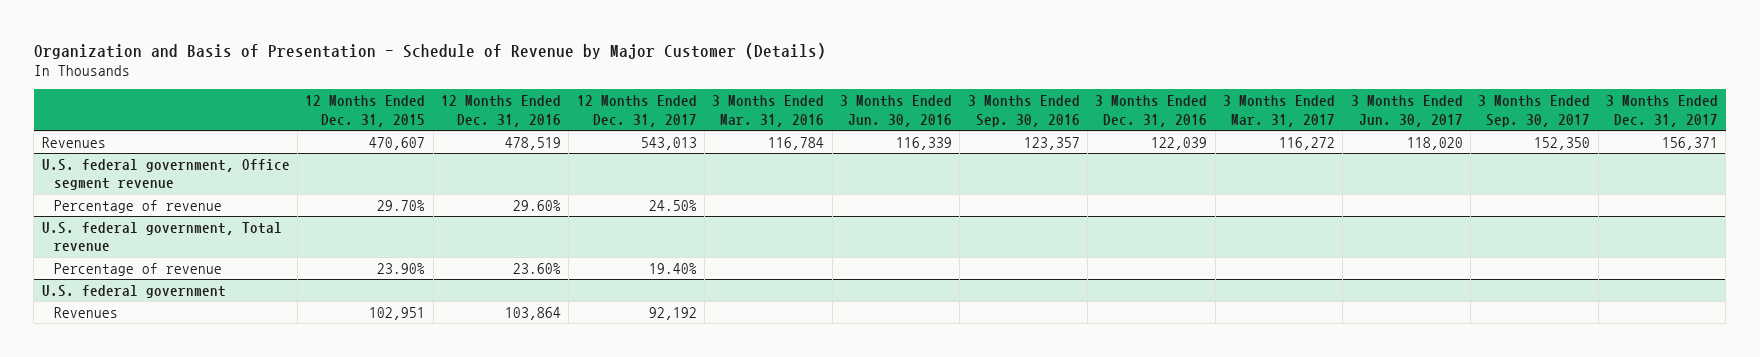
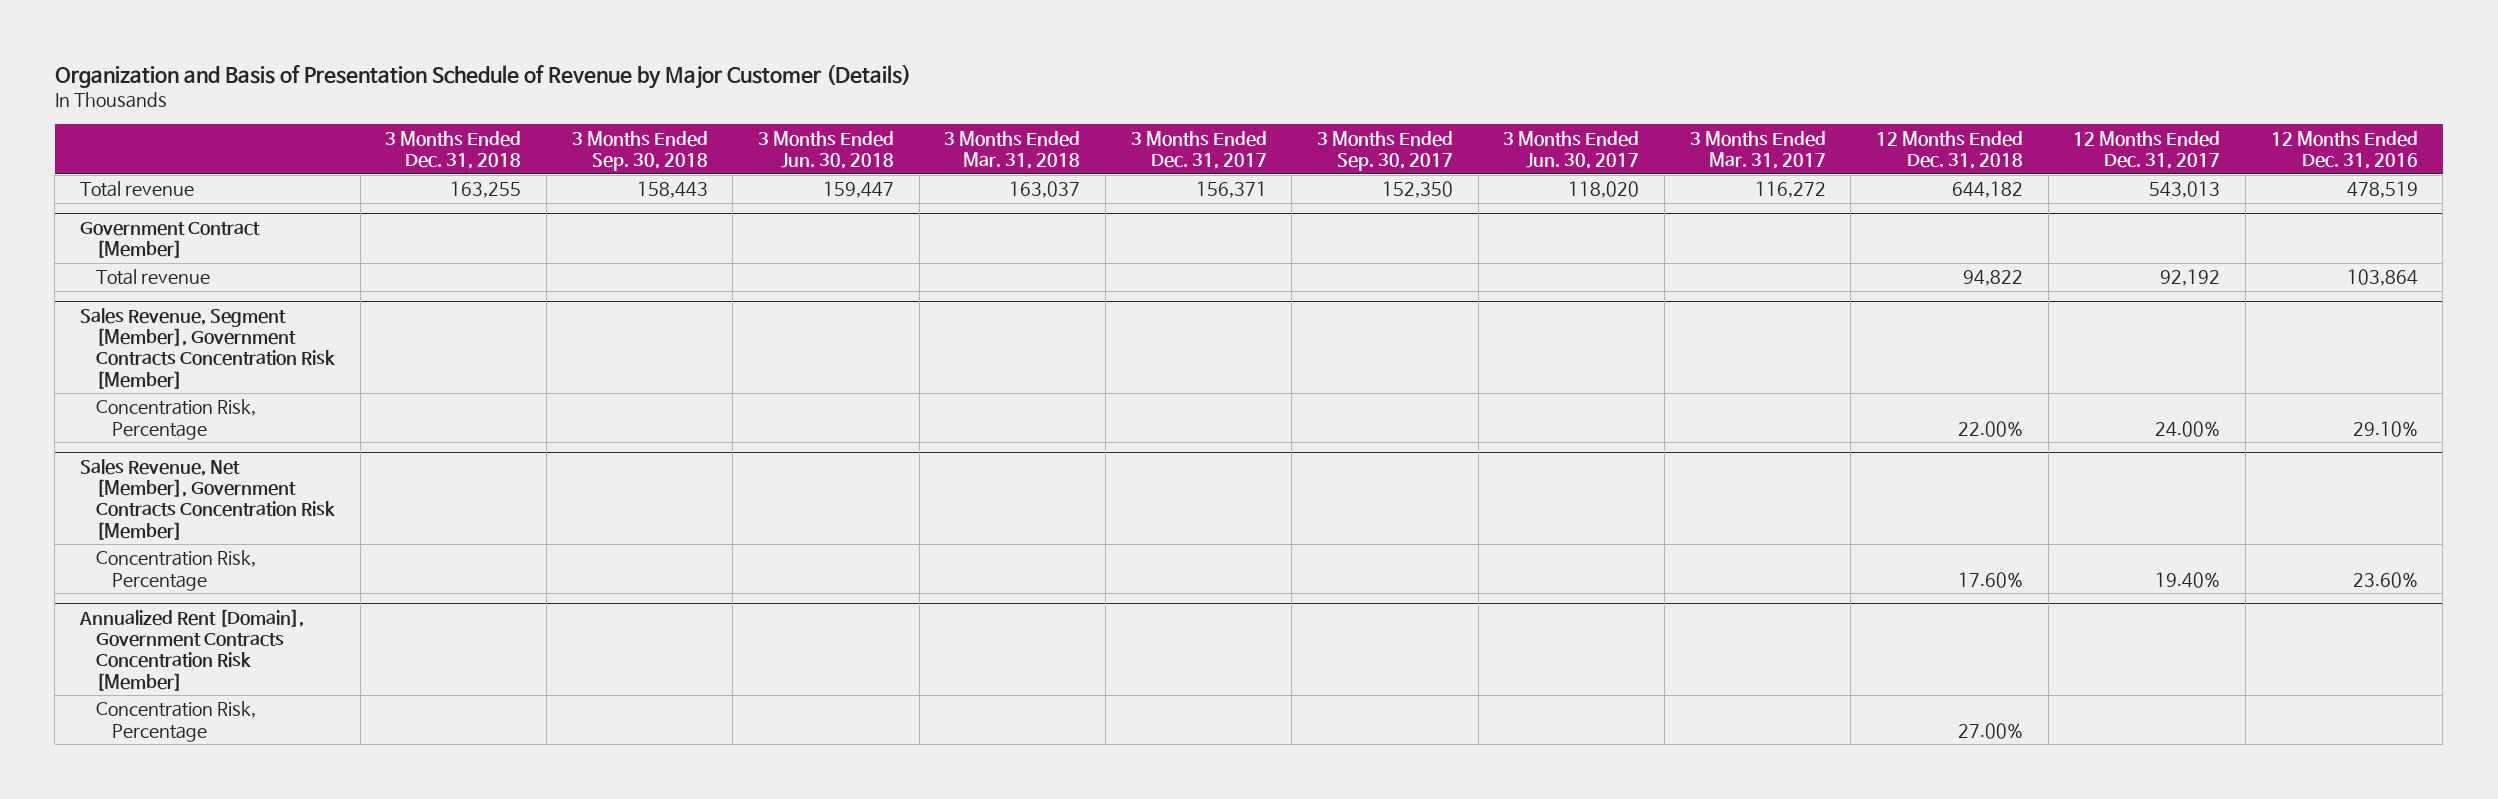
- Organization and Basis of Presentation - Schedule of Revenue by Major Customer (Details)
+ Organization and Basis of Presentation Schedule of Revenue by Major Customer (Details)
- | 12 Months Ended Dec. 31, 2015 | 12 Months Ended Dec. 31, 2016 | 12 Months Ended Dec. 31, 2017 | 3 Months Ended Mar. 31, 2016 | 3 Months Ended Jun. 30, 2016 | 3 Months Ended Sep. 30, 2016 | 3 Months Ended Dec. 31, 2016 | 3 Months Ended Mar. 31, 2017 | 3 Months Ended Jun. 30, 2017 | 3 Months Ended Sep. 30, 2017 | 3 Months Ended Dec. 31, 2017
+ | 3 Months Ended Dec. 31, 2018 | 3 Months Ended Sep. 30, 2018 | 3 Months Ended Jun. 30, 2018 | 3 Months Ended Mar. 31, 2018 | 3 Months Ended Dec. 31, 2017 | 3 Months Ended Sep. 30, 2017 | 3 Months Ended Jun. 30, 2017 | 3 Months Ended Mar. 31, 2017 | 12 Months Ended Dec. 31, 2018 | 12 Months Ended Dec. 31, 2017 | 12 Months Ended Dec. 31, 2016
- Revenues | 470,607 | 478,519 | 543,013 | 116,784 | 116,339 | 123,357 | 122,039 | 116,272 | 118,020 | 152,350 | 156,371
- U.S. federal government, Office segment revenue
- Percentage of revenue | 29.70% | 29.60% | 24.50% | | | | | | | |
- U.S. federal government, Total revenue
- Percentage of revenue | 23.90% | 23.60% | 19.40% | | | | | | | |
- U.S. federal government
- Revenues | 102,951 | 103,864 | 92,192 | | | | | | | |
+ Total revenue | 163,255 | 158,443 | 159,447 | 163,037 | 156,371 | 152,350 | 118,020 | 116,272 | 644,182 | 543,013 | 478,519
+ Government Contract [Member]
+ Total revenue | | | | | | | | | 94,822 | 92,192 | 103,864
+ Sales Revenue, Segment [Member], Government Contracts Concentration Risk [Member]
+ Concentration Risk, Percentage | | | | | | | | | 22.00% | 24.00% | 29.10%
+ Sales Revenue, Net [Member], Government Contracts Concentration Risk [Member]
+ Concentration Risk, Percentage | | | | | | | | | 17.60% | 19.40% | 23.60%
+ Annualized Rent [Domain], Government Contracts Concentration Risk [Member]
+ Concentration Risk, Percentage | | | | | | | | | 27.00% | |

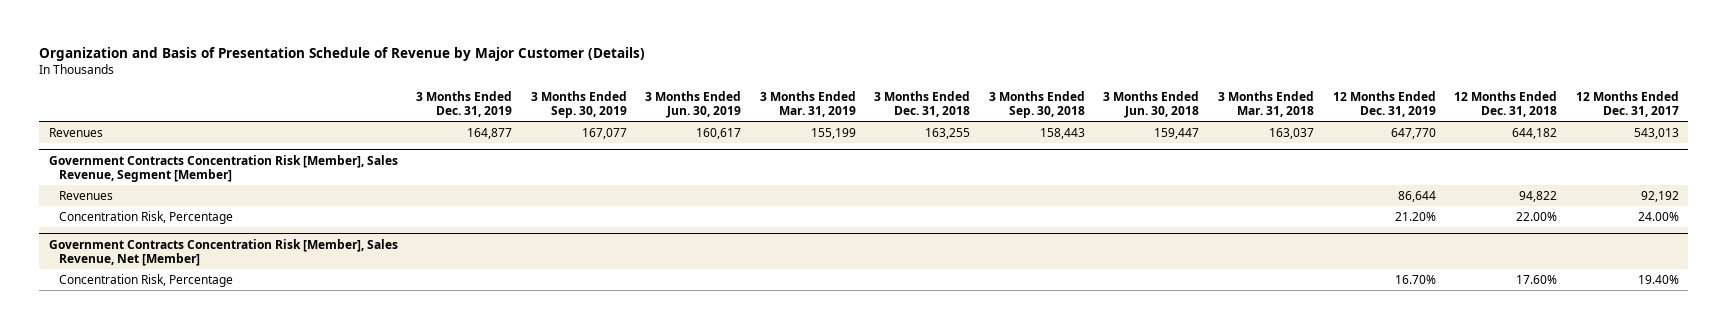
- | 3 Months Ended Dec. 31, 2018 | 3 Months Ended Sep. 30, 2018 | 3 Months Ended Jun. 30, 2018 | 3 Months Ended Mar. 31, 2018 | 3 Months Ended Dec. 31, 2017 | 3 Months Ended Sep. 30, 2017 | 3 Months Ended Jun. 30, 2017 | 3 Months Ended Mar. 31, 2017 | 12 Months Ended Dec. 31, 2018 | 12 Months Ended Dec. 31, 2017 | 12 Months Ended Dec. 31, 2016
+ | 3 Months Ended Dec. 31, 2019 | 3 Months Ended Sep. 30, 2019 | 3 Months Ended Jun. 30, 2019 | 3 Months Ended Mar. 31, 2019 | 3 Months Ended Dec. 31, 2018 | 3 Months Ended Sep. 30, 2018 | 3 Months Ended Jun. 30, 2018 | 3 Months Ended Mar. 31, 2018 | 12 Months Ended Dec. 31, 2019 | 12 Months Ended Dec. 31, 2018 | 12 Months Ended Dec. 31, 2017
- Total revenue | 163,255 | 158,443 | 159,447 | 163,037 | 156,371 | 152,350 | 118,020 | 116,272 | 644,182 | 543,013 | 478,519
- Government Contract [Member]
- Total revenue | | | | | | | | | 94,822 | 92,192 | 103,864
- Sales Revenue, Segment [Member], Government Contracts Concentration Risk [Member]
+ Revenues | 164,877 | 167,077 | 160,617 | 155,199 | 163,255 | 158,443 | 159,447 | 163,037 | 647,770 | 644,182 | 543,013
+ Government Contracts Concentration Risk [Member], Sales Revenue, Segment [Member]
+ Revenues | | | | | | | | | 86,644 | 94,822 | 92,192
- Sales Revenue, Net [Member], Government Contracts Concentration Risk [Member]
+ Government Contracts Concentration Risk [Member], Sales Revenue, Net [Member]
- Annualized Rent [Domain], Government Contracts Concentration Risk [Member]
- Concentration Risk, Percentage | | | | | | | | | 27.00% | |

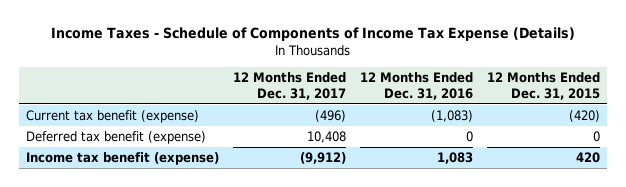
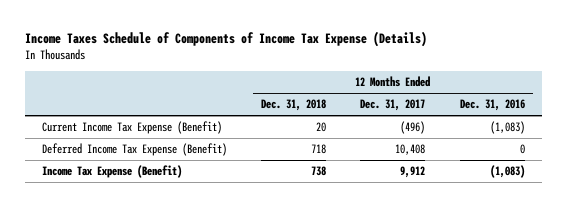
- Income Taxes - Schedule of Components of Income Tax Expense (Details)
+ Income Taxes Schedule of Components of Income Tax Expense (Details)
- | 12 Months Ended Dec. 31, 2017 | 12 Months Ended Dec. 31, 2016 | 12 Months Ended Dec. 31, 2015
+ | 12 Months Ended Dec. 31, 2018 | 12 Months Ended Dec. 31, 2017 | 12 Months Ended Dec. 31, 2016
- Current tax benefit (expense) | (496) | (1,083) | (420)
- Deferred tax benefit (expense) | 10,408 | 0 | 0
- Income tax benefit (expense) | (9,912) | 1,083 | 420
+ Current Income Tax Expense (Benefit) | 20 | (496) | (1,083)
+ Deferred Income Tax Expense (Benefit) | 718 | 10,408 | 0
+ Income Tax Expense (Benefit) | 738 | 9,912 | (1,083)

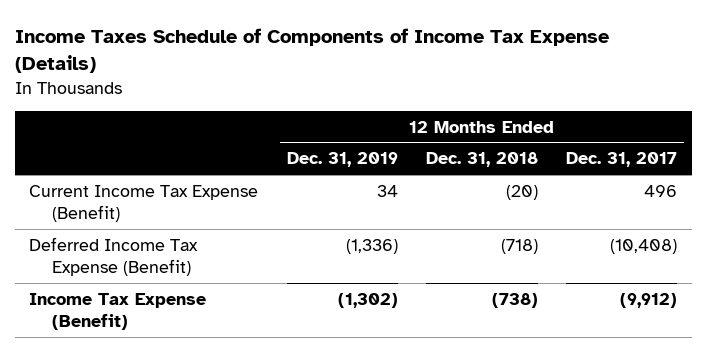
- | 12 Months Ended Dec. 31, 2018 | 12 Months Ended Dec. 31, 2017 | 12 Months Ended Dec. 31, 2016
+ | 12 Months Ended Dec. 31, 2019 | 12 Months Ended Dec. 31, 2018 | 12 Months Ended Dec. 31, 2017
- Current Income Tax Expense (Benefit) | 20 | (496) | (1,083)
- Deferred Income Tax Expense (Benefit) | 718 | 10,408 | 0
- Income Tax Expense (Benefit) | 738 | 9,912 | (1,083)
+ Current Income Tax Expense (Benefit) | 34 | (20) | 496
+ Deferred Income Tax Expense (Benefit) | (1,336) | (718) | (10,408)
+ Income Tax Expense (Benefit) | (1,302) | (738) | (9,912)

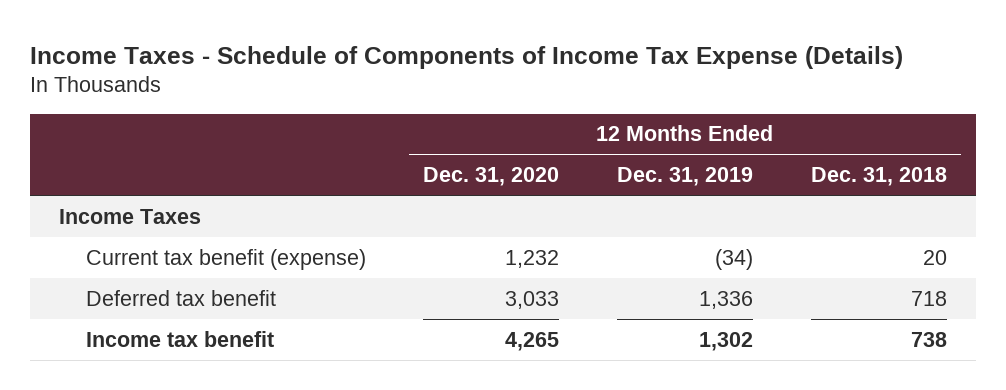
- Income Taxes Schedule of Components of Income Tax Expense (Details)
+ Income Taxes - Schedule of Components of Income Tax Expense (Details)
- | 12 Months Ended Dec. 31, 2019 | 12 Months Ended Dec. 31, 2018 | 12 Months Ended Dec. 31, 2017
+ | 12 Months Ended Dec. 31, 2020 | 12 Months Ended Dec. 31, 2019 | 12 Months Ended Dec. 31, 2018
- Current Income Tax Expense (Benefit) | 34 | (20) | 496
- Deferred Income Tax Expense (Benefit) | (1,336) | (718) | (10,408)
- Income Tax Expense (Benefit) | (1,302) | (738) | (9,912)
+ Income Taxes
+ Current tax benefit (expense) | 1,232 | (34) | 20
+ Deferred tax benefit | 3,033 | 1,336 | 718
+ Income tax benefit | 4,265 | 1,302 | 738

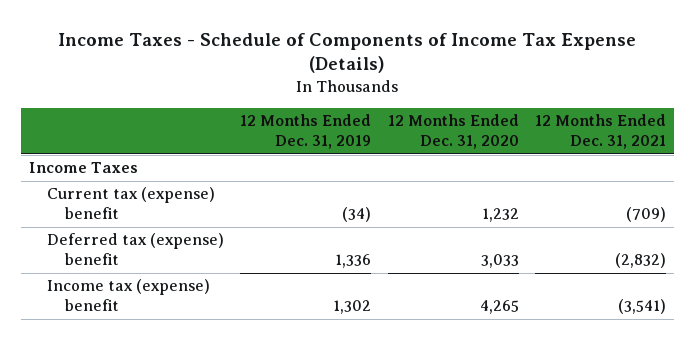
- | 12 Months Ended Dec. 31, 2020 | 12 Months Ended Dec. 31, 2019 | 12 Months Ended Dec. 31, 2018
+ | 12 Months Ended Dec. 31, 2019 | 12 Months Ended Dec. 31, 2020 | 12 Months Ended Dec. 31, 2021
- Current tax benefit (expense) | 1,232 | (34) | 20
- Deferred tax benefit | 3,033 | 1,336 | 718
- Income tax benefit | 4,265 | 1,302 | 738
+ Current tax (expense) benefit | (34) | 1,232 | (709)
+ Deferred tax (expense) benefit | 1,336 | 3,033 | (2,832)
+ Income tax (expense) benefit | 1,302 | 4,265 | (3,541)

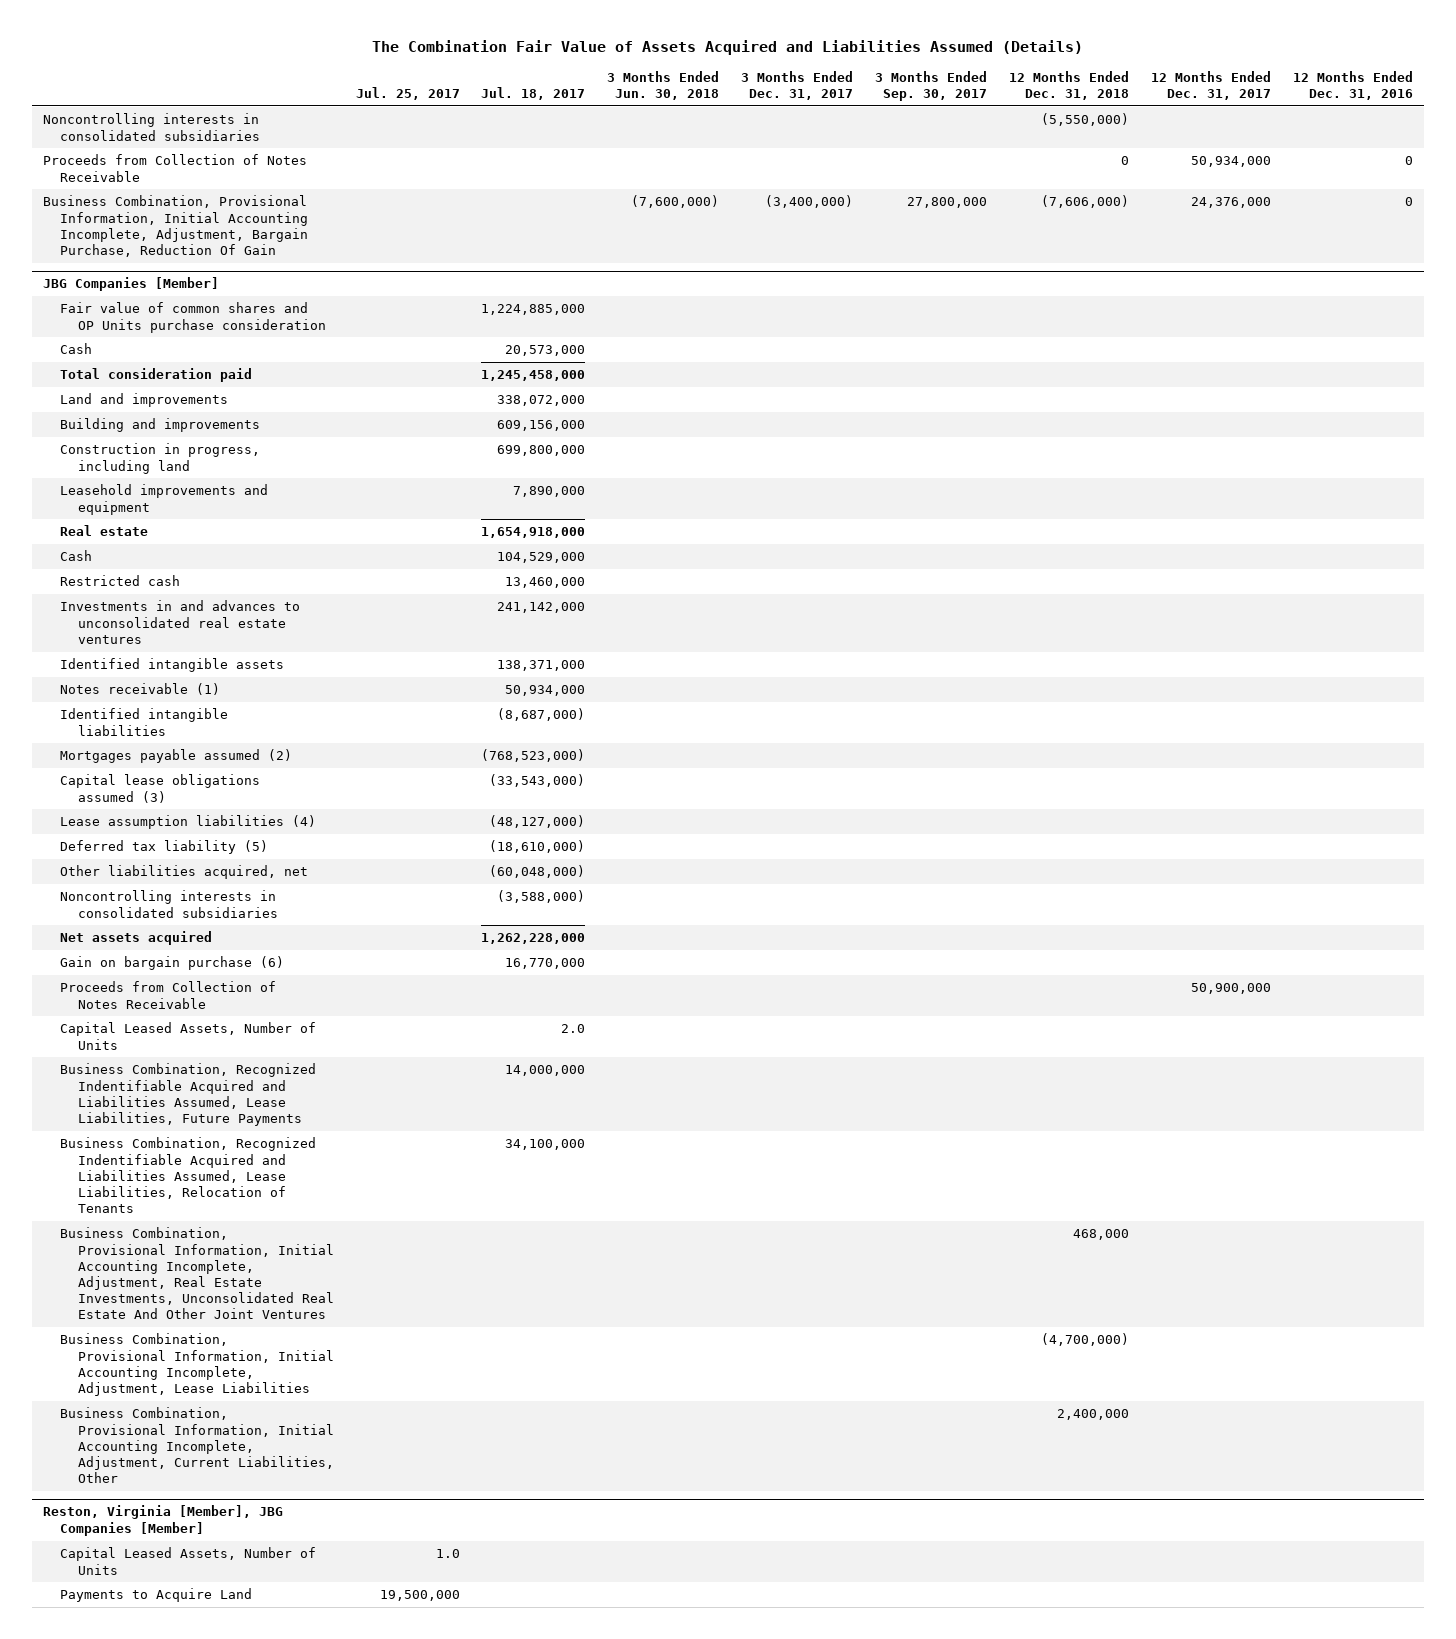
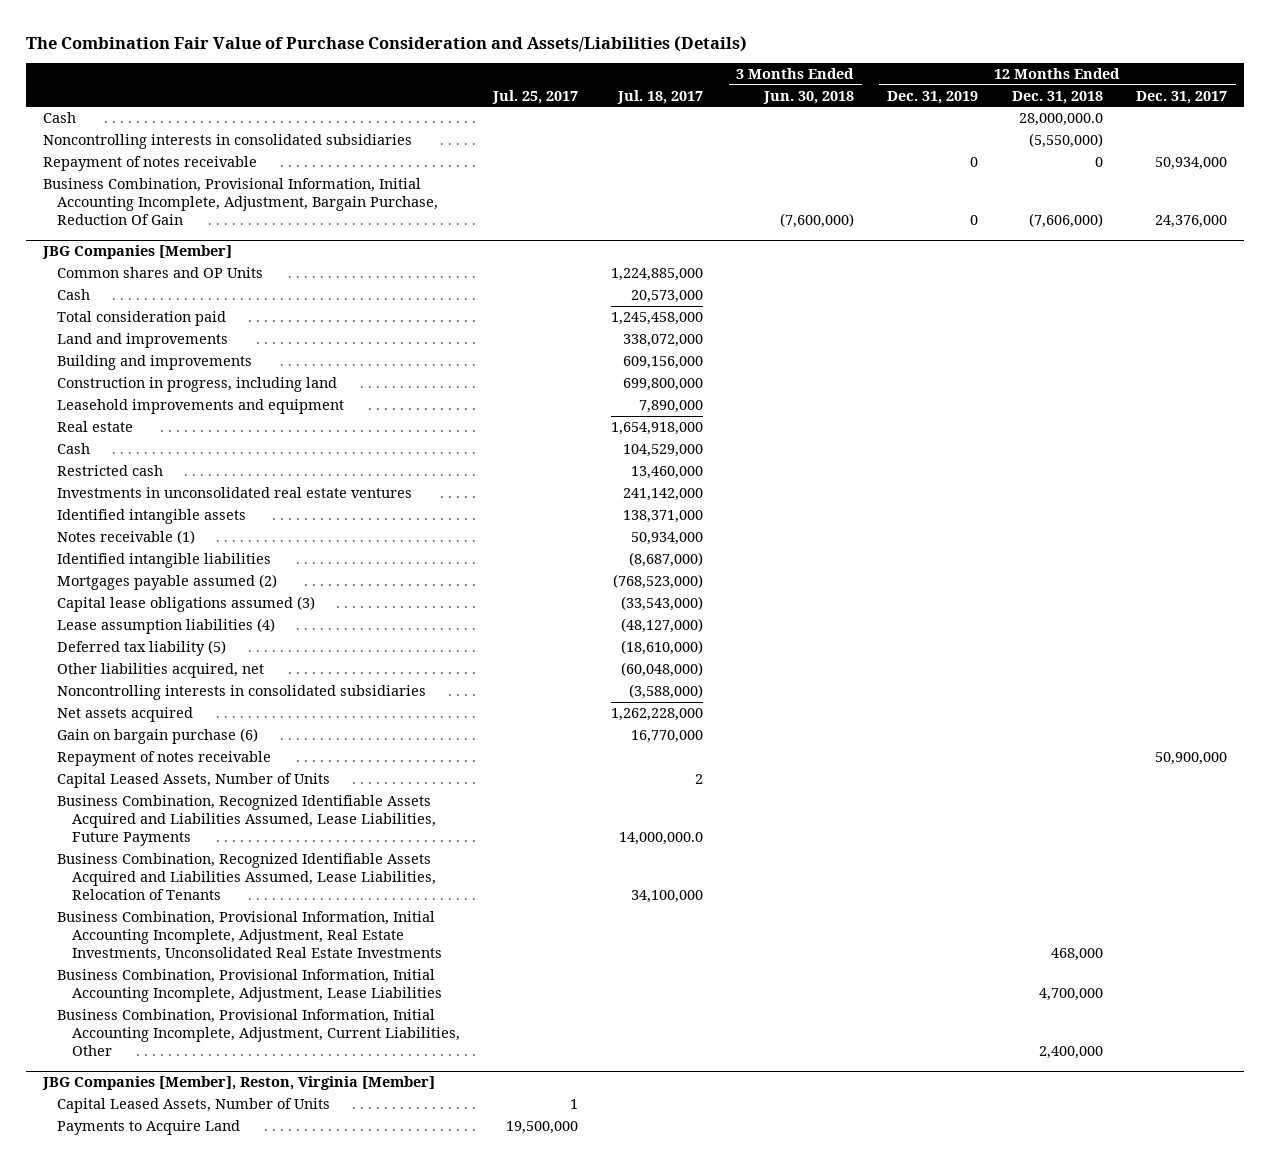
- The Combination Fair Value of Assets Acquired and Liabilities Assumed (Details)
+ The Combination Fair Value of Purchase Consideration and Assets/Liabilities (Details)
- | Jul. 25, 2017 | Jul. 18, 2017 | 3 Months Ended Jun. 30, 2018 | 3 Months Ended Dec. 31, 2017 | 3 Months Ended Sep. 30, 2017 | 12 Months Ended Dec. 31, 2018 | 12 Months Ended Dec. 31, 2017 | 12 Months Ended Dec. 31, 2016
+ | Jul. 25, 2017 | Jul. 18, 2017 | 3 Months Ended Jun. 30, 2018 | 12 Months Ended Dec. 31, 2019 | 12 Months Ended Dec. 31, 2018 | 12 Months Ended Dec. 31, 2017
+ Cash | | | | | 28,000,000.0 |
- Proceeds from Collection of Notes Receivable | | | | | | 0 | 50,934,000 | 0
+ Repayment of notes receivable | | | | 0 | 0 | 50,934,000
@ JBG Companies [Member]
- Fair value of common shares and OP Units purchase consideration | | 1,224,885,000 | | | | | |
+ Common shares and OP Units | | 1,224,885,000 | | | |
- Investments in and advances to unconsolidated real estate ventures | | 241,142,000 | | | | | |
+ Investments in unconsolidated real estate ventures | | 241,142,000 | | | |
- Proceeds from Collection of Notes Receivable | | | | | | | 50,900,000 |
- Capital Leased Assets, Number of Units | | 2.0 | | | | | |
- Business Combination, Recognized Indentifiable Acquired and Liabilities Assumed, Lease Liabilities, Future Payments | | 14,000,000 | | | | | |
- Business Combination, Recognized Indentifiable Acquired and Liabilities Assumed, Lease Liabilities, Relocation of Tenants | | 34,100,000 | | | | | |
- Business Combination, Provisional Information, Initial Accounting Incomplete, Adjustment, Real Estate Investments, Unconsolidated Real Estate And Other Joint Ventures | | | | | | 468,000 | |
- Business Combination, Provisional Information, Initial Accounting Incomplete, Adjustment, Lease Liabilities | | | | | | (4,700,000) | |
+ Repayment of notes receivable | | | | | | 50,900,000
+ Capital Leased Assets, Number of Units | | 2 | | | |
+ Business Combination, Recognized Identifiable Assets Acquired and Liabilities Assumed, Lease Liabilities, Future Payments | | 14,000,000.0 | | | |
+ Business Combination, Recognized Identifiable Assets Acquired and Liabilities Assumed, Lease Liabilities, Relocation of Tenants | | 34,100,000 | | | |
+ Business Combination, Provisional Information, Initial Accounting Incomplete, Adjustment, Real Estate Investments, Unconsolidated Real Estate Investments | | | | | 468,000 |
+ Business Combination, Provisional Information, Initial Accounting Incomplete, Adjustment, Lease Liabilities | | | | | 4,700,000 |
- Reston, Virginia [Member], JBG Companies [Member]
- Capital Leased Assets, Number of Units | 1.0 | | | | | | |
+ JBG Companies [Member], Reston, Virginia [Member]
+ Capital Leased Assets, Number of Units | 1 | | | | |

